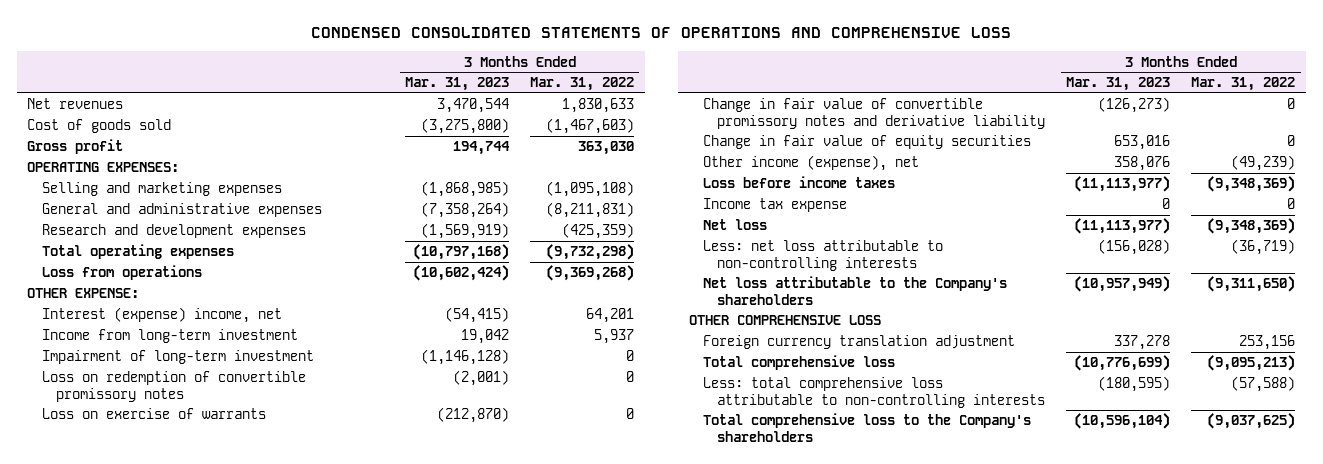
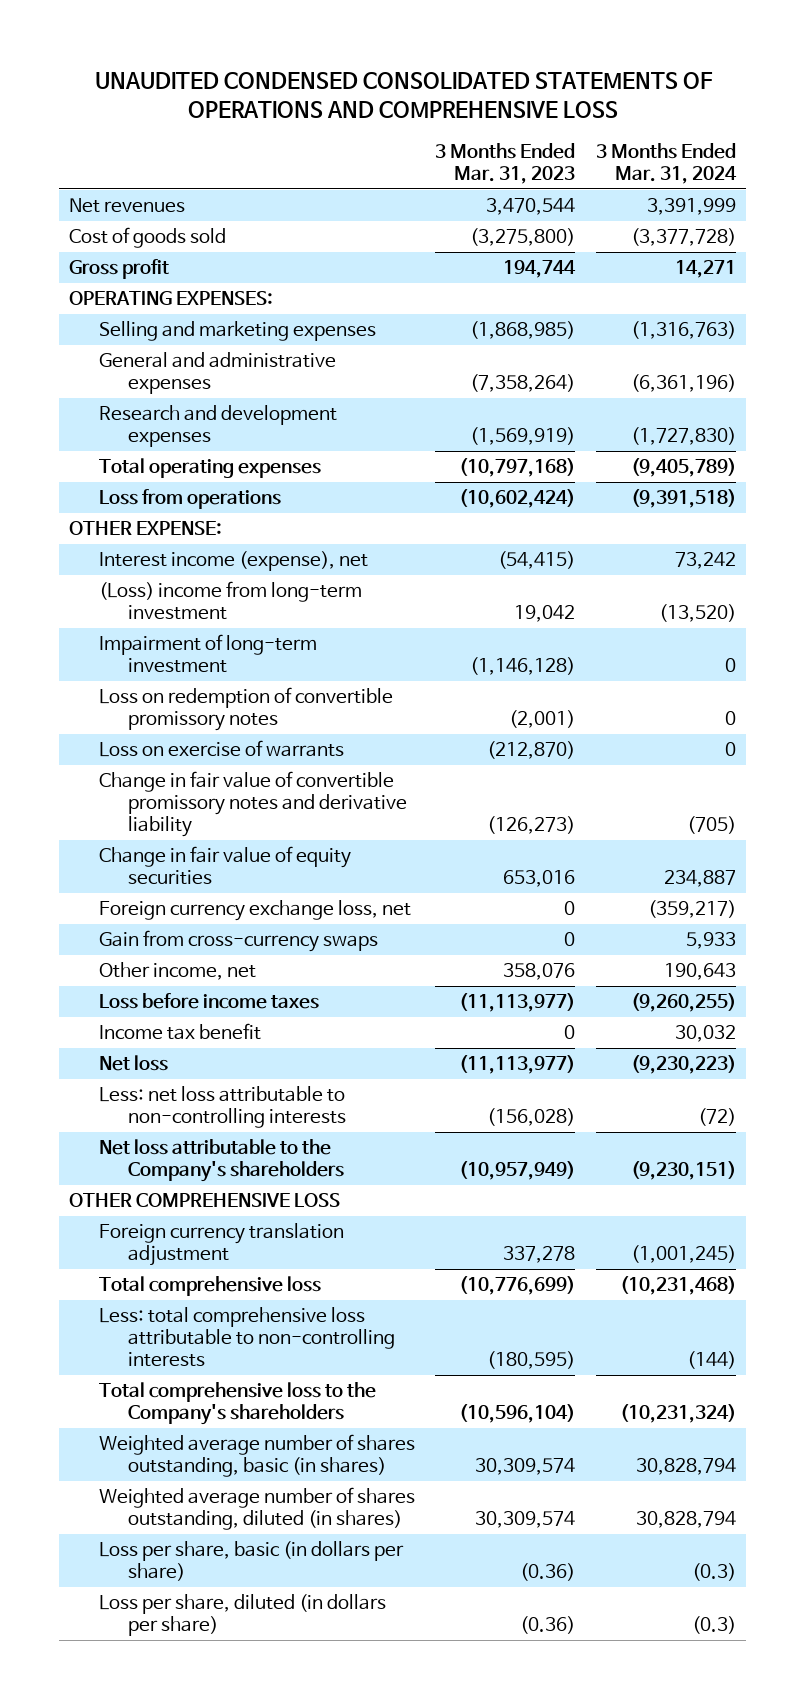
- CONDENSED CONSOLIDATED STATEMENTS OF OPERATIONS AND COMPREHENSIVE LOSS
+ UNAUDITED CONDENSED CONSOLIDATED STATEMENTS OF OPERATIONS AND COMPREHENSIVE LOSS
- | 3 Months Ended Mar. 31, 2023 | 3 Months Ended Mar. 31, 2022
+ | 3 Months Ended Mar. 31, 2023 | 3 Months Ended Mar. 31, 2024
- Interest (expense) income, net | (54,415) | 64,201
- Income from long-term investment | 19,042 | 5,937
+ Interest income (expense), net | (54,415) | 73,242
+ (Loss) income from long-term investment | 19,042 | (13,520)
- Other income (expense), net | 358,076 | (49,239)
+ Foreign currency exchange loss, net | 0 | (359,217)
+ Gain from cross-currency swaps | 0 | 5,933
+ Other income, net | 358,076 | 190,643
- Income tax expense | 0 | 0
+ Income tax benefit | 0 | 30,032
+ Weighted average number of shares outstanding, basic (in shares) | 30,309,574 | 30,828,794
+ Weighted average number of shares outstanding, diluted (in shares) | 30,309,574 | 30,828,794
+ Loss per share, basic (in dollars per share) | (0.36) | (0.3)
+ Loss per share, diluted (in dollars per share) | (0.36) | (0.3)

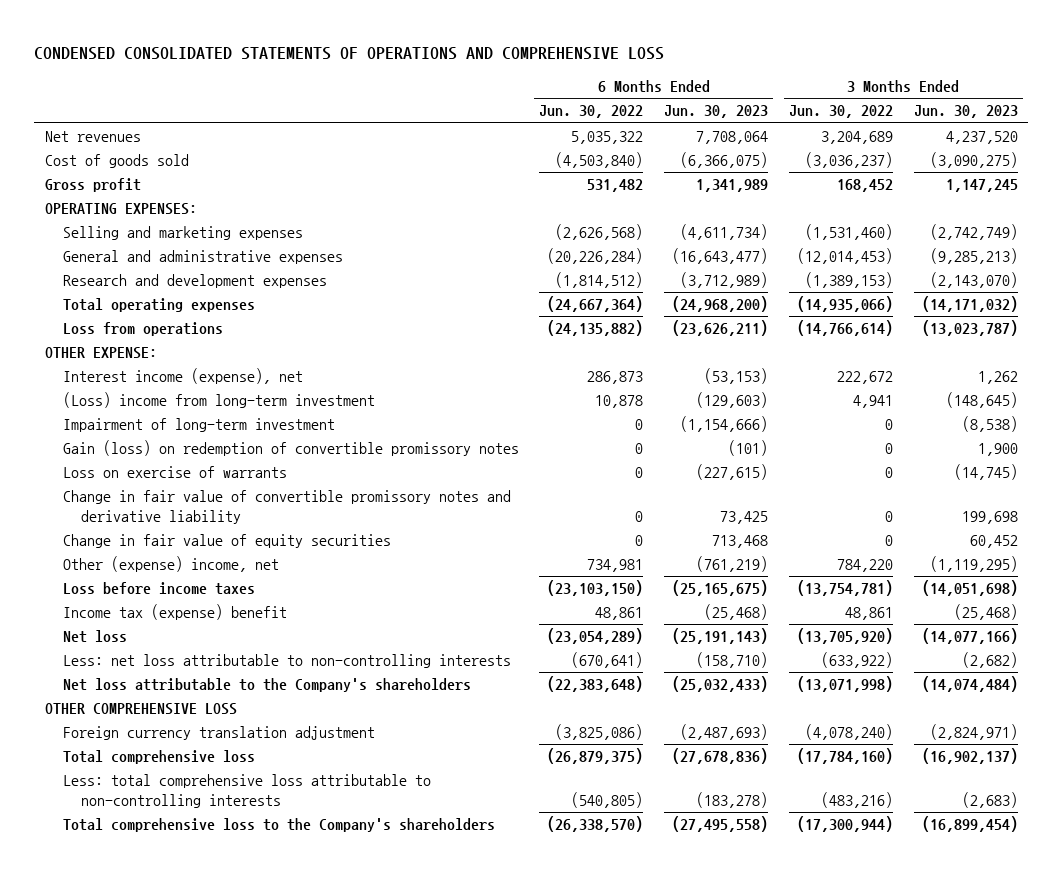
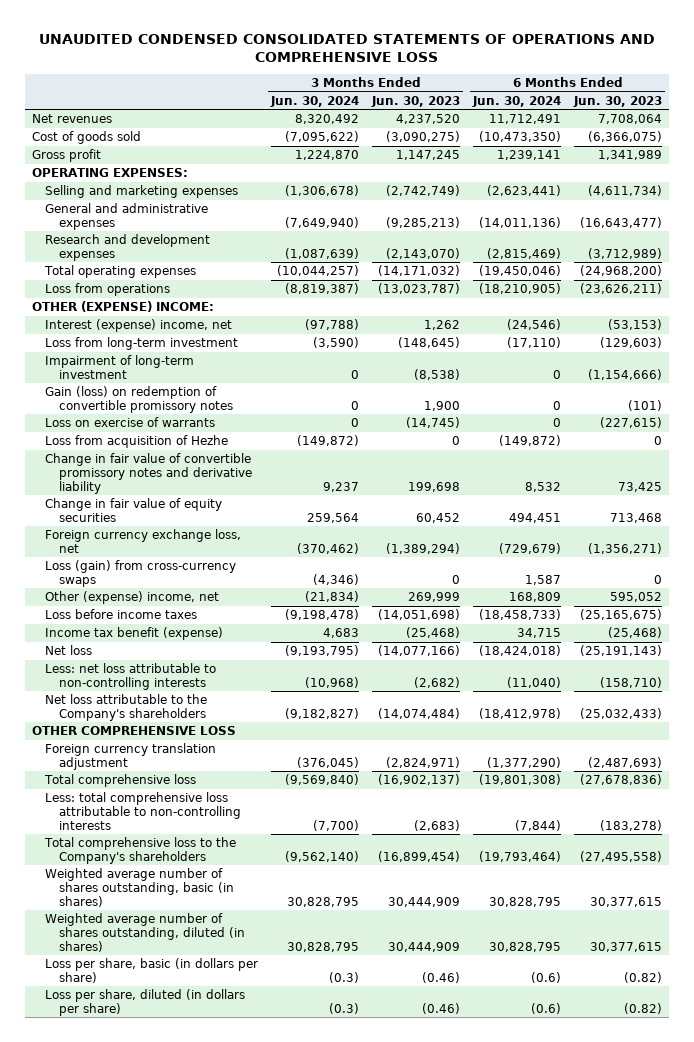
- CONDENSED CONSOLIDATED STATEMENTS OF OPERATIONS AND COMPREHENSIVE LOSS
+ UNAUDITED CONDENSED CONSOLIDATED STATEMENTS OF OPERATIONS AND COMPREHENSIVE LOSS
- | 6 Months Ended Jun. 30, 2022 | 6 Months Ended Jun. 30, 2023 | 3 Months Ended Jun. 30, 2022 | 3 Months Ended Jun. 30, 2023
+ | 3 Months Ended Jun. 30, 2024 | 3 Months Ended Jun. 30, 2023 | 6 Months Ended Jun. 30, 2024 | 6 Months Ended Jun. 30, 2023
- OTHER EXPENSE:
- Interest income (expense), net | 286,873 | (53,153) | 222,672 | 1,262
- (Loss) income from long-term investment | 10,878 | (129,603) | 4,941 | (148,645)
+ OTHER (EXPENSE) INCOME:
+ Interest (expense) income, net | (97,788) | 1,262 | (24,546) | (53,153)
+ Loss from long-term investment | (3,590) | (148,645) | (17,110) | (129,603)
+ Loss from acquisition of Hezhe | (149,872) | 0 | (149,872) | 0
- Other (expense) income, net | 734,981 | (761,219) | 784,220 | (1,119,295)
+ Foreign currency exchange loss, net | (370,462) | (1,389,294) | (729,679) | (1,356,271)
+ Loss (gain) from cross-currency swaps | (4,346) | 0 | 1,587 | 0
+ Other (expense) income, net | (21,834) | 269,999 | 168,809 | 595,052
- Income tax (expense) benefit | 48,861 | (25,468) | 48,861 | (25,468)
+ Income tax benefit (expense) | 4,683 | (25,468) | 34,715 | (25,468)
+ Weighted average number of shares outstanding, basic (in shares) | 30,828,795 | 30,444,909 | 30,828,795 | 30,377,615
+ Weighted average number of shares outstanding, diluted (in shares) | 30,828,795 | 30,444,909 | 30,828,795 | 30,377,615
+ Loss per share, basic (in dollars per share) | (0.3) | (0.46) | (0.6) | (0.82)
+ Loss per share, diluted (in dollars per share) | (0.3) | (0.46) | (0.6) | (0.82)

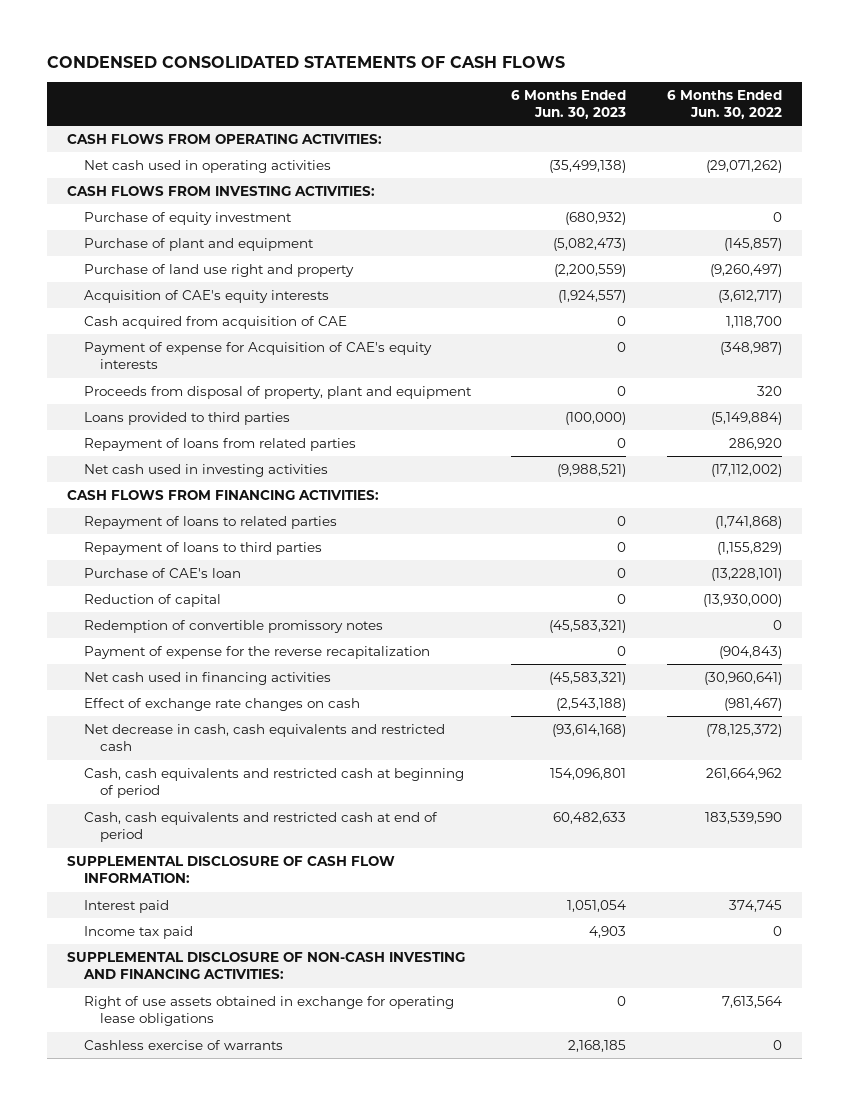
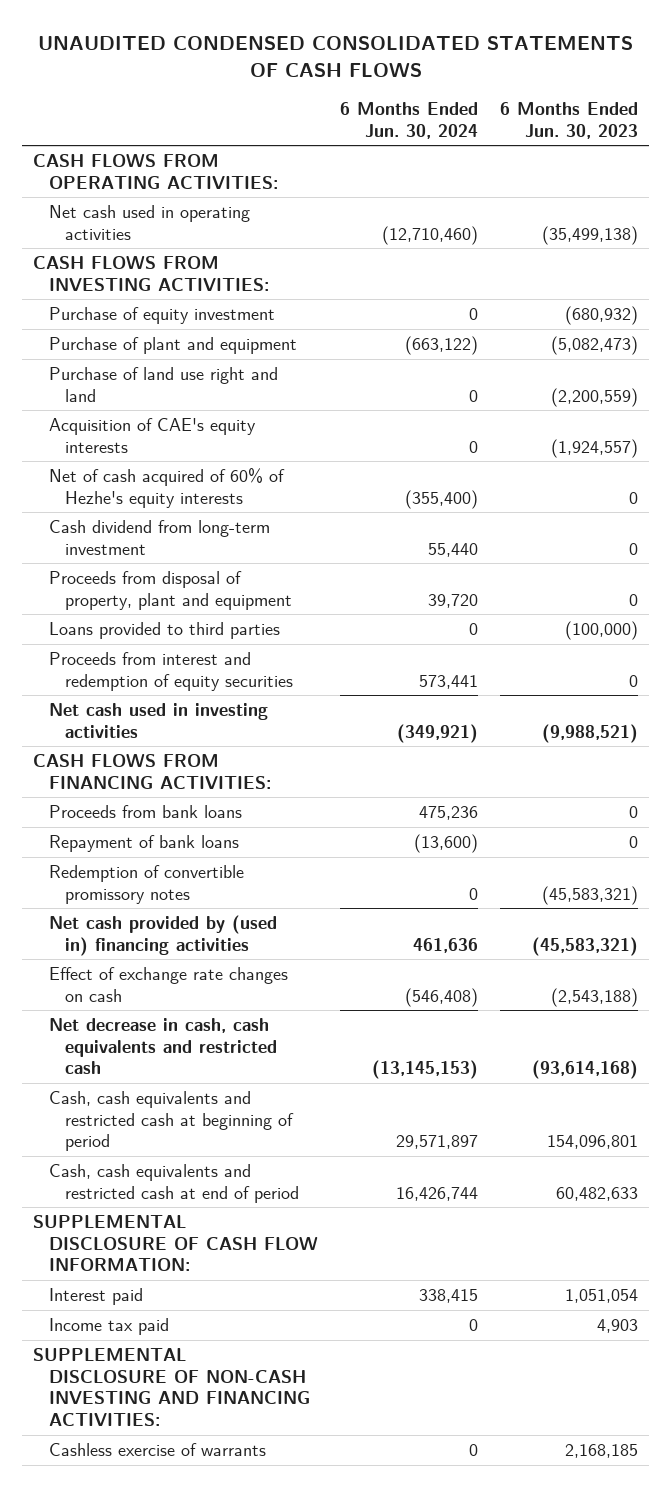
- CONDENSED CONSOLIDATED STATEMENTS OF CASH FLOWS
+ UNAUDITED CONDENSED CONSOLIDATED STATEMENTS OF CASH FLOWS
- | 6 Months Ended Jun. 30, 2023 | 6 Months Ended Jun. 30, 2022
+ | 6 Months Ended Jun. 30, 2024 | 6 Months Ended Jun. 30, 2023
- Purchase of land use right and property | (2,200,559) | (9,260,497)
+ Purchase of land use right and land | 0 | (2,200,559)
- Cash acquired from acquisition of CAE | 0 | 1,118,700
- Payment of expense for Acquisition of CAE's equity interests | 0 | (348,987)
+ Net of cash acquired of 60% of Hezhe's equity interests | (355,400) | 0
+ Cash dividend from long-term investment | 55,440 | 0
- Repayment of loans from related parties | 0 | 286,920
+ Proceeds from interest and redemption of equity securities | 573,441 | 0
- Repayment of loans to related parties | 0 | (1,741,868)
- Repayment of loans to third parties | 0 | (1,155,829)
- Purchase of CAE's loan | 0 | (13,228,101)
- Reduction of capital | 0 | (13,930,000)
+ Proceeds from bank loans | 475,236 | 0
+ Repayment of bank loans | (13,600) | 0
- Payment of expense for the reverse recapitalization | 0 | (904,843)
- Net cash used in financing activities | (45,583,321) | (30,960,641)
+ Net cash provided by (used in) financing activities | 461,636 | (45,583,321)
- Right of use assets obtained in exchange for operating lease obligations | 0 | 7,613,564

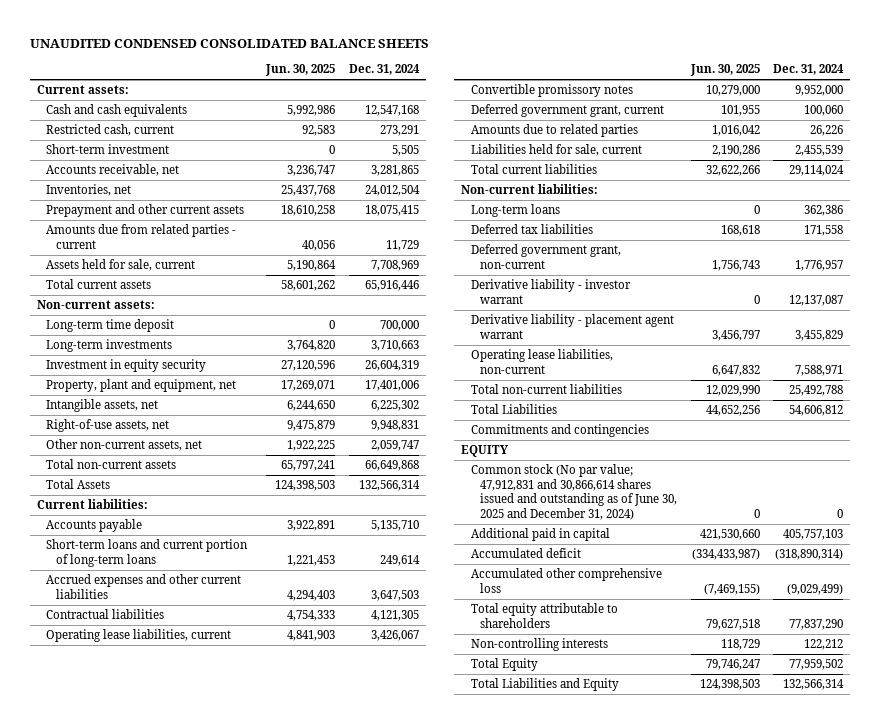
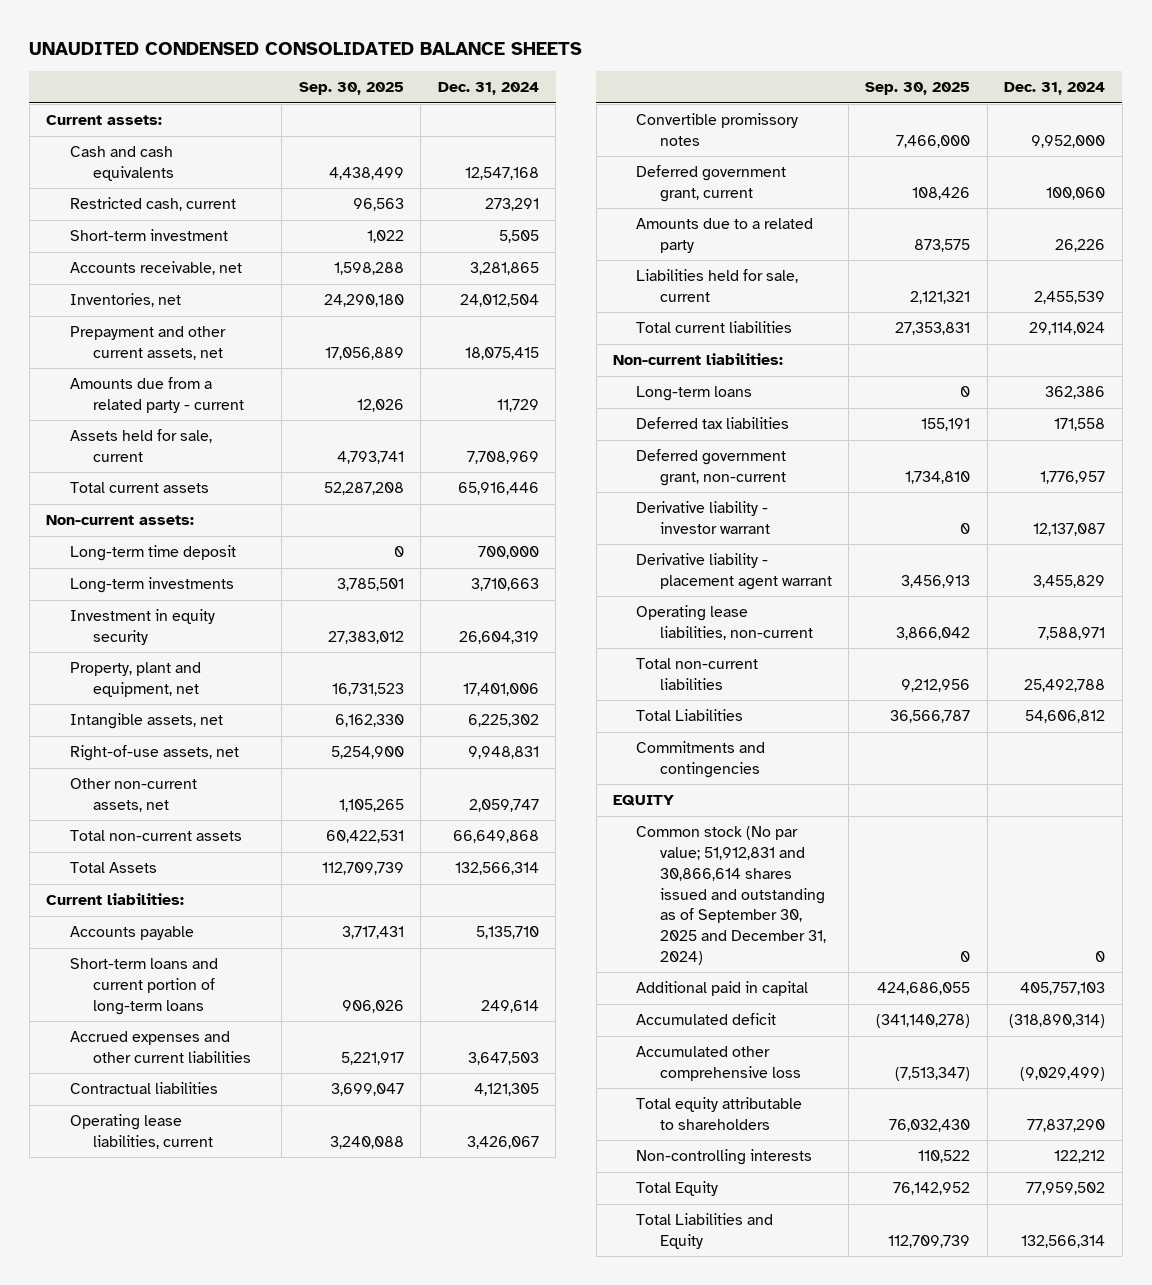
- | Jun. 30, 2025 | Dec. 31, 2024
+ | Sep. 30, 2025 | Dec. 31, 2024
- Prepayment and other current assets | 18,610,258 | 18,075,415
- Amounts due from related parties - current | 40,056 | 11,729
+ Prepayment and other current assets, net | 17,056,889 | 18,075,415
+ Amounts due from a related party - current | 12,026 | 11,729
- Amounts due to related parties | 1,016,042 | 26,226
+ Amounts due to a related party | 873,575 | 26,226
- Common stock (No par value; 47,912,831 and 30,866,614 shares issued and outstanding as of June 30, 2025 and December 31, 2024) | 0 | 0
+ Common stock (No par value; 51,912,831 and 30,866,614 shares issued and outstanding as of September 30, 2025 and December 31, 2024) | 0 | 0

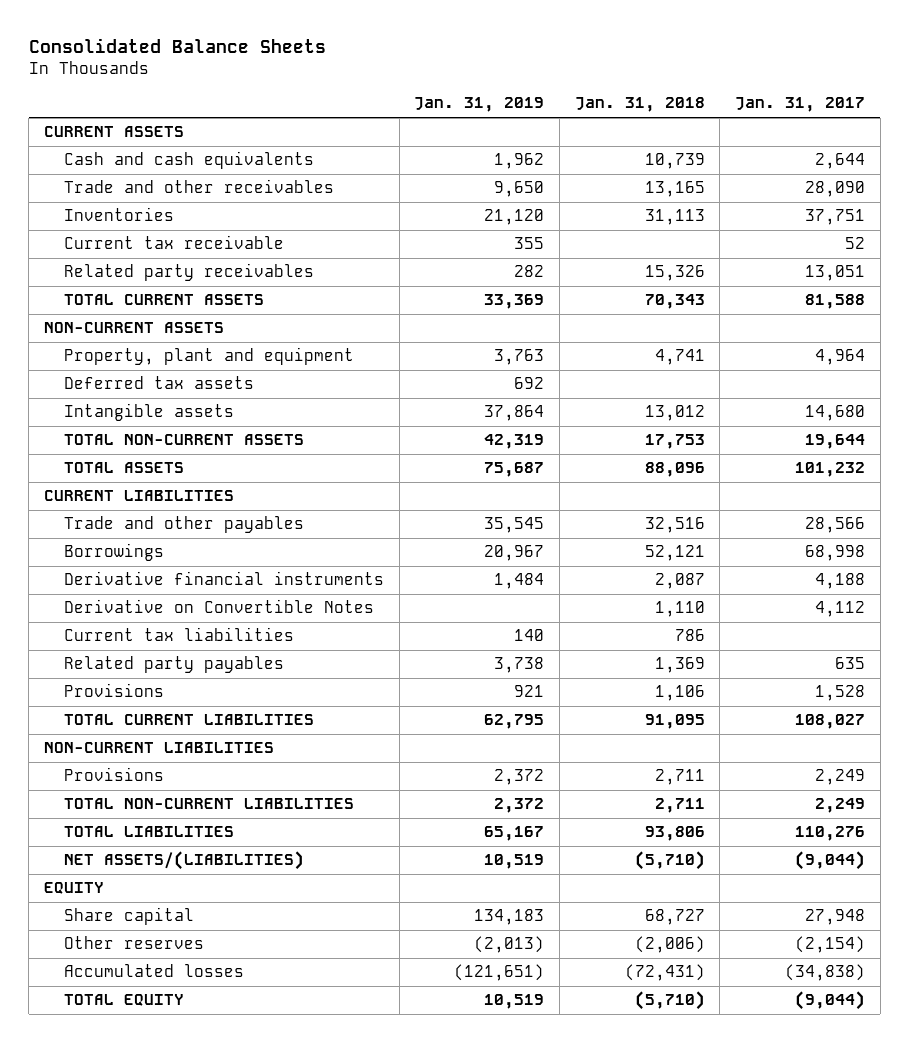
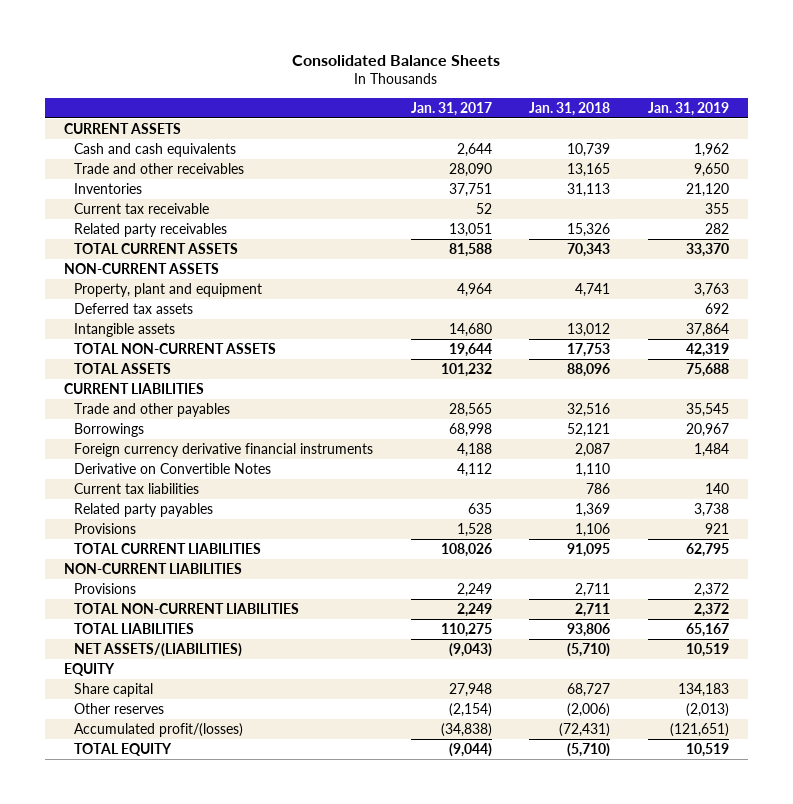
- | Jan. 31, 2019 | Jan. 31, 2018 | Jan. 31, 2017
+ | Jan. 31, 2017 | Jan. 31, 2018 | Jan. 31, 2019
- TOTAL CURRENT ASSETS | 33,369 | 70,343 | 81,588
+ TOTAL CURRENT ASSETS | 81,588 | 70,343 | 33,370
- TOTAL ASSETS | 75,687 | 88,096 | 101,232
+ TOTAL ASSETS | 101,232 | 88,096 | 75,688
- Trade and other payables | 35,545 | 32,516 | 28,566
+ Trade and other payables | 28,565 | 32,516 | 35,545
- Derivative financial instruments | 1,484 | 2,087 | 4,188
+ Foreign currency derivative financial instruments | 4,188 | 2,087 | 1,484
- TOTAL CURRENT LIABILITIES | 62,795 | 91,095 | 108,027
+ TOTAL CURRENT LIABILITIES | 108,026 | 91,095 | 62,795
- TOTAL LIABILITIES | 65,167 | 93,806 | 110,276
- NET ASSETS/(LIABILITIES) | 10,519 | (5,710) | (9,044)
+ TOTAL LIABILITIES | 110,275 | 93,806 | 65,167
+ NET ASSETS/(LIABILITIES) | (9,043) | (5,710) | 10,519
- Accumulated losses | (121,651) | (72,431) | (34,838)
+ Accumulated profit/(losses) | (34,838) | (72,431) | (121,651)

